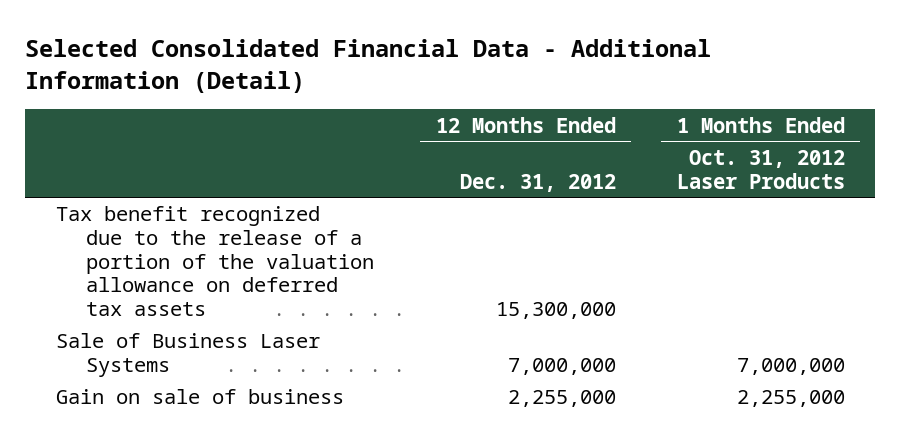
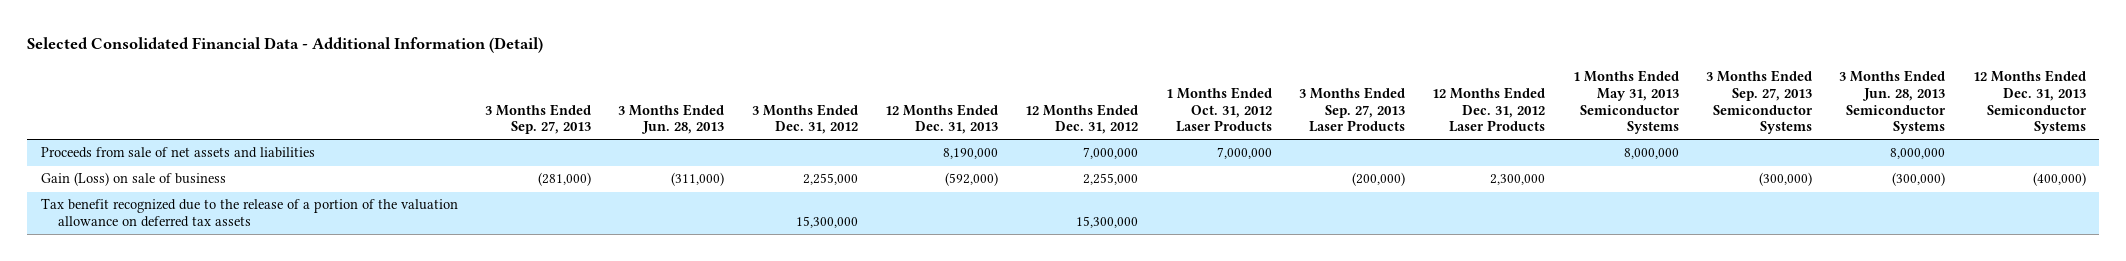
- | 12 Months Ended Dec. 31, 2012 | 1 Months Ended Oct. 31, 2012 Laser Products
+ | 3 Months Ended Sep. 27, 2013 | 3 Months Ended Jun. 28, 2013 | 3 Months Ended Dec. 31, 2012 | 12 Months Ended Dec. 31, 2013 | 12 Months Ended Dec. 31, 2012 | 1 Months Ended Oct. 31, 2012 Laser Products | 3 Months Ended Sep. 27, 2013 Laser Products | 12 Months Ended Dec. 31, 2012 Laser Products | 1 Months Ended May 31, 2013 Semiconductor Systems | 3 Months Ended Sep. 27, 2013 Semiconductor Systems | 3 Months Ended Jun. 28, 2013 Semiconductor Systems | 12 Months Ended Dec. 31, 2013 Semiconductor Systems
+ Proceeds from sale of net assets and liabilities | | | | 8,190,000 | 7,000,000 | 7,000,000 | | | 8,000,000 | | 8,000,000 |
+ Gain (Loss) on sale of business | (281,000) | (311,000) | 2,255,000 | (592,000) | 2,255,000 | | (200,000) | 2,300,000 | | (300,000) | (300,000) | (400,000)
- Sale of Business Laser Systems | 7,000,000 | 7,000,000
- Gain on sale of business | 2,255,000 | 2,255,000

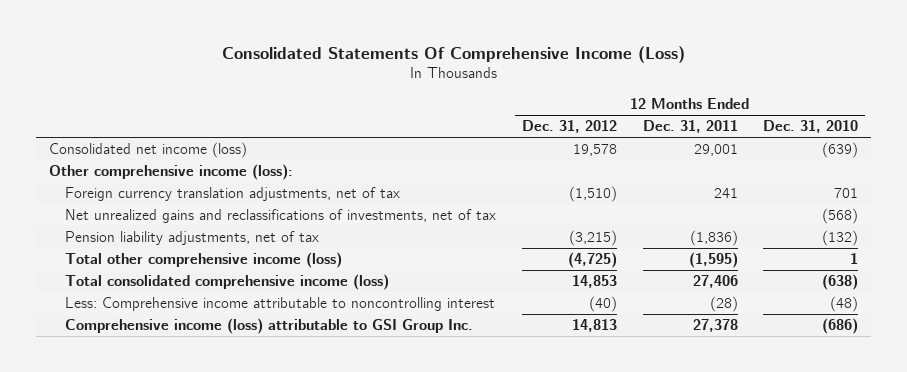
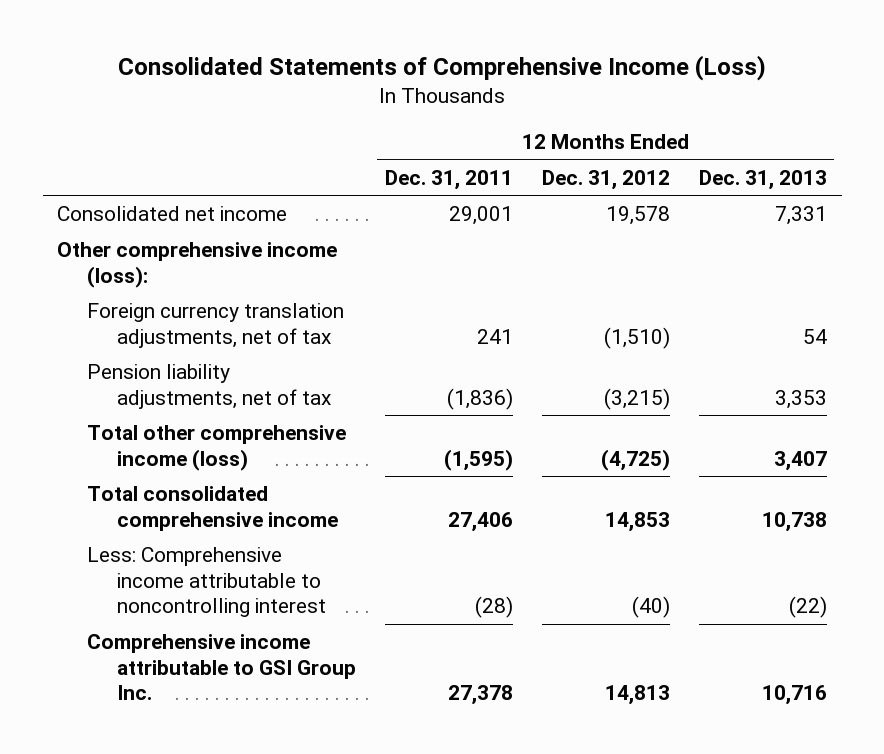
- Consolidated Statements Of Comprehensive Income (Loss)
+ Consolidated Statements of Comprehensive Income (Loss)
- | 12 Months Ended Dec. 31, 2012 | 12 Months Ended Dec. 31, 2011 | 12 Months Ended Dec. 31, 2010
+ | 12 Months Ended Dec. 31, 2011 | 12 Months Ended Dec. 31, 2012 | 12 Months Ended Dec. 31, 2013
- Consolidated net income (loss) | 19,578 | 29,001 | (639)
+ Consolidated net income | 29,001 | 19,578 | 7,331
- Net unrealized gains and reclassifications of investments, net of tax | | | (568)
- Total consolidated comprehensive income (loss) | 14,853 | 27,406 | (638)
+ Total consolidated comprehensive income | 27,406 | 14,853 | 10,738
- Comprehensive income (loss) attributable to GSI Group Inc. | 14,813 | 27,378 | (686)
+ Comprehensive income attributable to GSI Group Inc. | 27,378 | 14,813 | 10,716

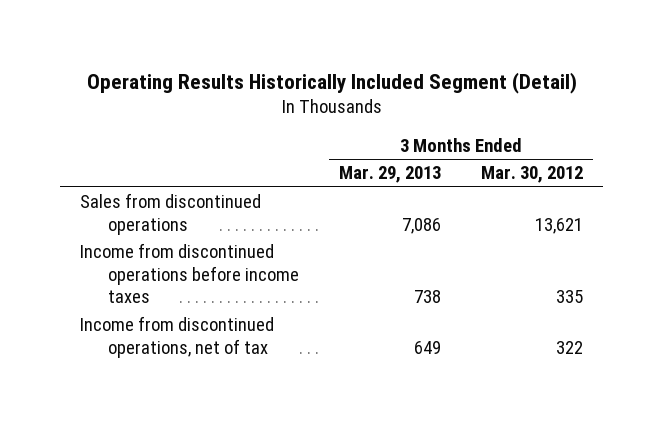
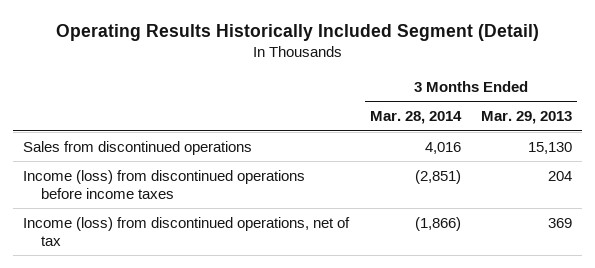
- | 3 Months Ended Mar. 29, 2013 | 3 Months Ended Mar. 30, 2012
+ | 3 Months Ended Mar. 28, 2014 | 3 Months Ended Mar. 29, 2013
- Sales from discontinued operations | 7,086 | 13,621
- Income from discontinued operations before income taxes | 738 | 335
- Income from discontinued operations, net of tax | 649 | 322
+ Sales from discontinued operations | 4,016 | 15,130
+ Income (loss) from discontinued operations before income taxes | (2,851) | 204
+ Income (loss) from discontinued operations, net of tax | (1,866) | 369

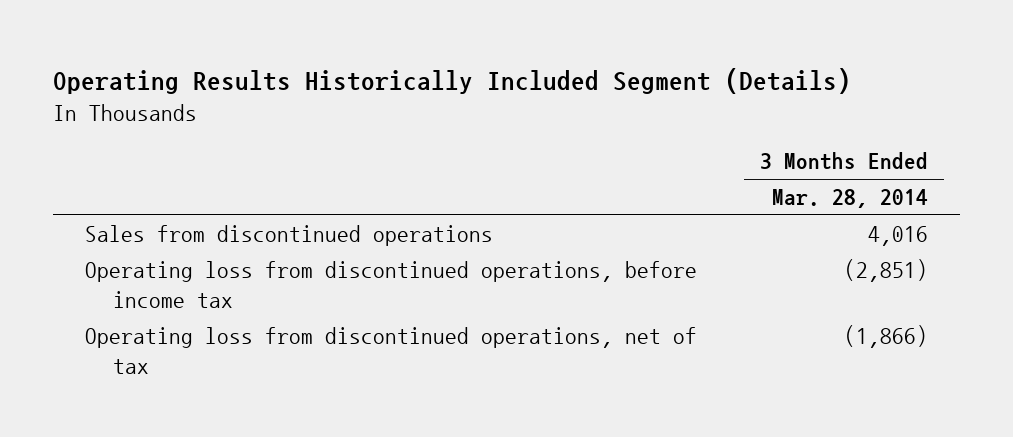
- Operating Results Historically Included Segment (Detail)
+ Operating Results Historically Included Segment (Details)
- | 3 Months Ended Mar. 28, 2014 | 3 Months Ended Mar. 29, 2013
+ | 3 Months Ended Mar. 28, 2014
- Income (loss) from discontinued operations before income taxes | (2,851) | 204
- Income (loss) from discontinued operations, net of tax | (1,866) | 369
+ Operating loss from discontinued operations, before income tax | (2,851)
+ Operating loss from discontinued operations, net of tax | (1,866)

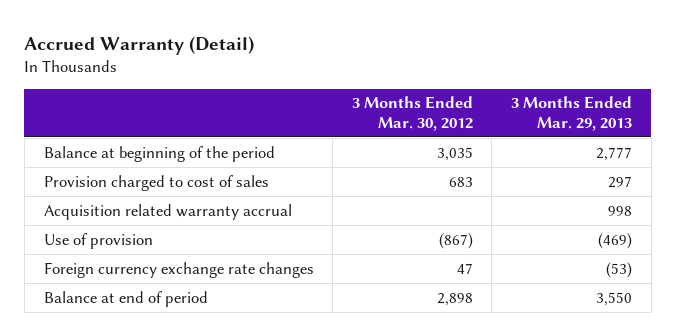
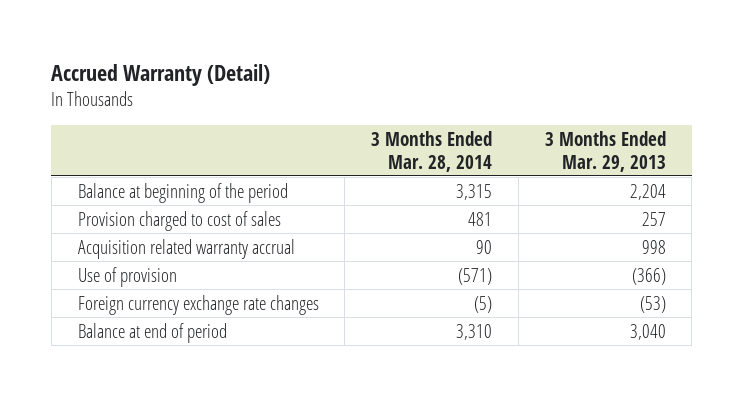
- | 3 Months Ended Mar. 30, 2012 | 3 Months Ended Mar. 29, 2013
+ | 3 Months Ended Mar. 28, 2014 | 3 Months Ended Mar. 29, 2013
- Balance at beginning of the period | 3,035 | 2,777
- Provision charged to cost of sales | 683 | 297
+ Balance at beginning of the period | 3,315 | 2,204
+ Provision charged to cost of sales | 481 | 257
- Use of provision | (867) | (469)
+ Use of provision | (571) | (366)
- Balance at end of period | 2,898 | 3,550
+ Balance at end of period | 3,310 | 3,040

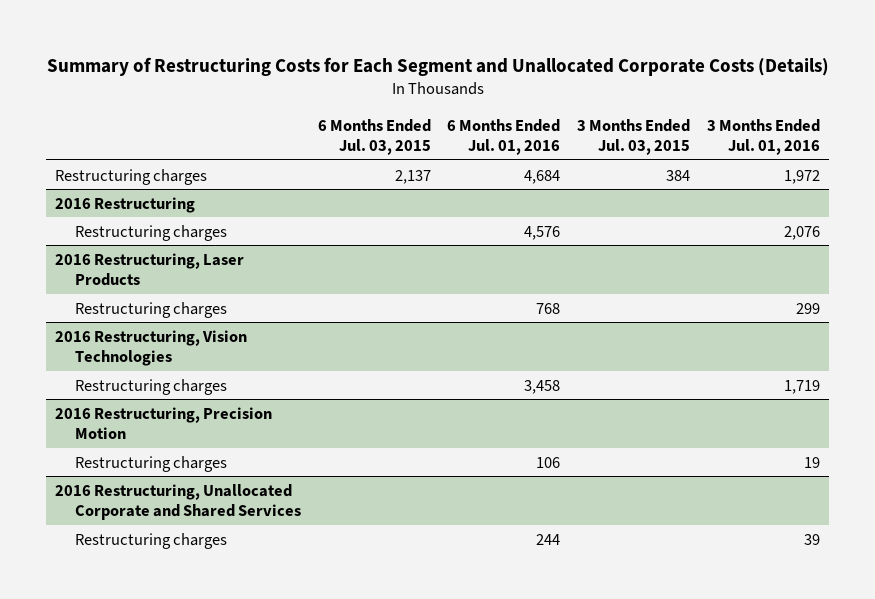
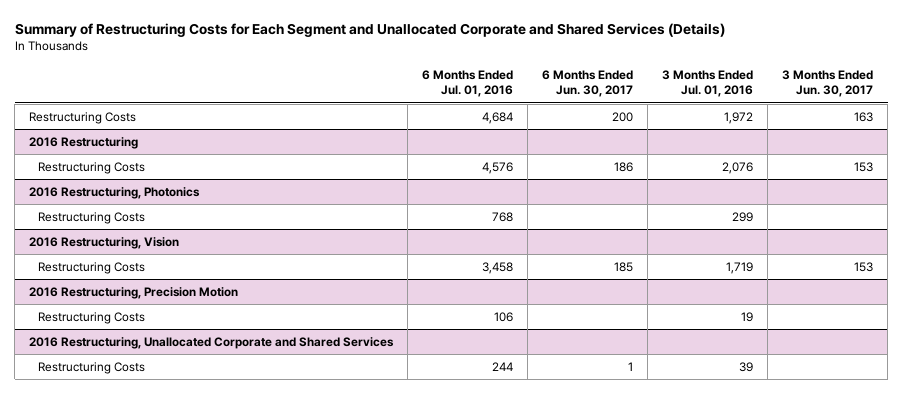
- Summary of Restructuring Costs for Each Segment and Unallocated Corporate Costs (Details)
+ Summary of Restructuring Costs for Each Segment and Unallocated Corporate and Shared Services (Details)
- | 6 Months Ended Jul. 03, 2015 | 6 Months Ended Jul. 01, 2016 | 3 Months Ended Jul. 03, 2015 | 3 Months Ended Jul. 01, 2016
+ | 6 Months Ended Jul. 01, 2016 | 6 Months Ended Jun. 30, 2017 | 3 Months Ended Jul. 01, 2016 | 3 Months Ended Jun. 30, 2017
- Restructuring charges | 2,137 | 4,684 | 384 | 1,972
+ Restructuring Costs | 4,684 | 200 | 1,972 | 163
@ 2016 Restructuring
- Restructuring charges | | 4,576 | | 2,076
- 2016 Restructuring, Laser Products
- Restructuring charges | | 768 | | 299
- 2016 Restructuring, Vision Technologies
- Restructuring charges | | 3,458 | | 1,719
@ 2016 Restructuring
+ Restructuring Costs | 4,576 | 186 | 2,076 | 153
+ 2016 Restructuring, Photonics
+ Restructuring Costs | 768 | | 299 |
+ 2016 Restructuring, Vision
+ Restructuring Costs | 3,458 | 185 | 1,719 | 153
@ 2016 Restructuring, Precision Motion
- Restructuring charges | | 106 | | 19
+ Restructuring Costs | 106 | | 19 |
@ 2016 Restructuring, Unallocated Corporate and Shared Services
- Restructuring charges | | 244 | | 39
+ Restructuring Costs | 244 | 1 | 39 |

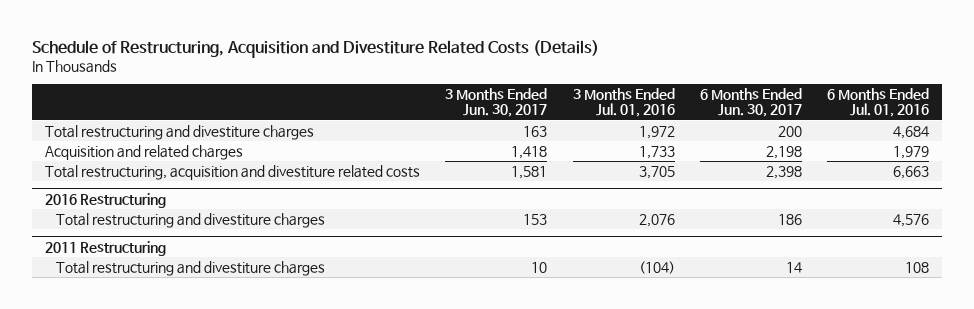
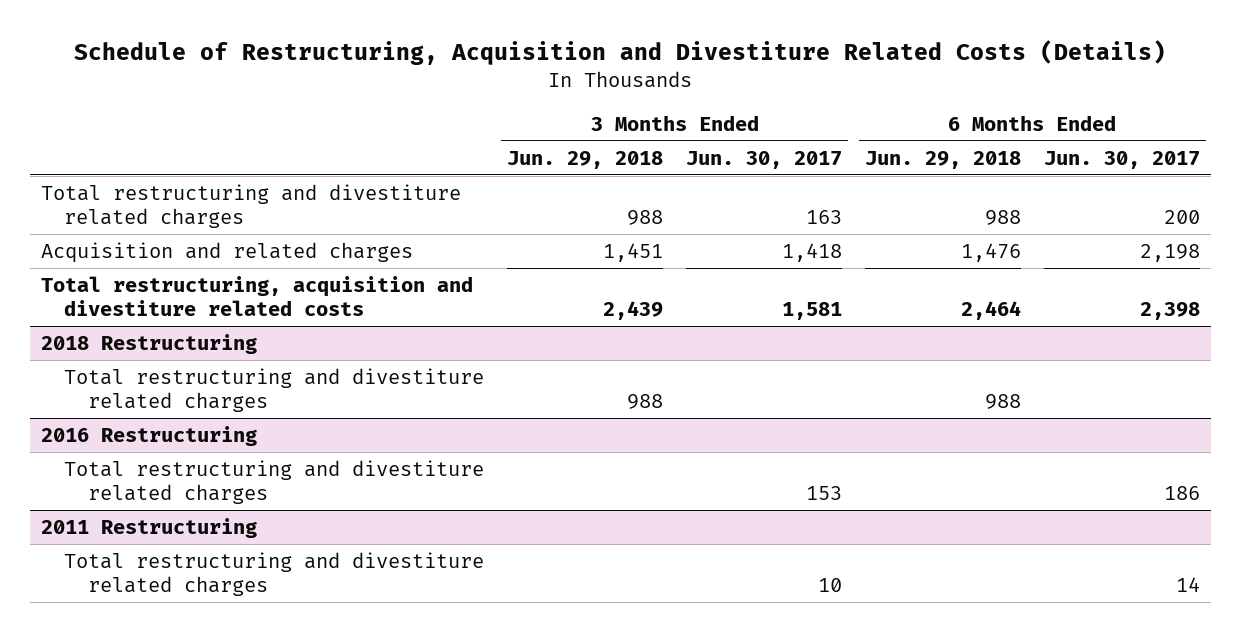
- | 3 Months Ended Jun. 30, 2017 | 3 Months Ended Jul. 01, 2016 | 6 Months Ended Jun. 30, 2017 | 6 Months Ended Jul. 01, 2016
+ | 3 Months Ended Jun. 29, 2018 | 3 Months Ended Jun. 30, 2017 | 6 Months Ended Jun. 29, 2018 | 6 Months Ended Jun. 30, 2017
- Total restructuring and divestiture charges | 163 | 1,972 | 200 | 4,684
+ Total restructuring and divestiture related charges | 988 | 163 | 988 | 200
+ 2018 Restructuring
+ Total restructuring and divestiture related charges | 988 | | 988 |
@ 2016 Restructuring
- Total restructuring and divestiture charges | 153 | 2,076 | 186 | 4,576
+ Total restructuring and divestiture related charges | | 153 | | 186
@ 2011 Restructuring
- Total restructuring and divestiture charges | 10 | (104) | 14 | 108
+ Total restructuring and divestiture related charges | | 10 | | 14

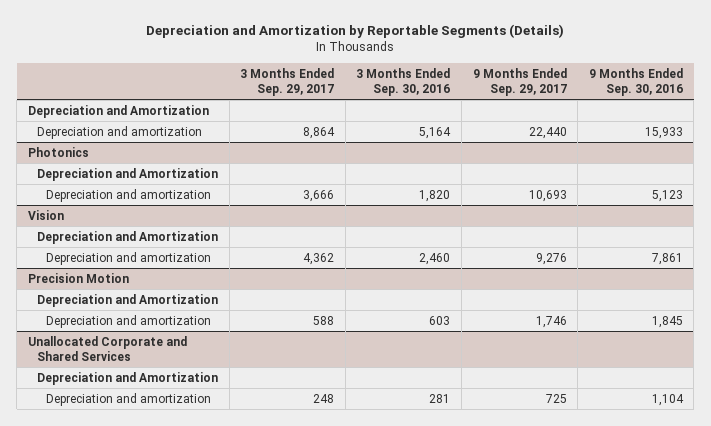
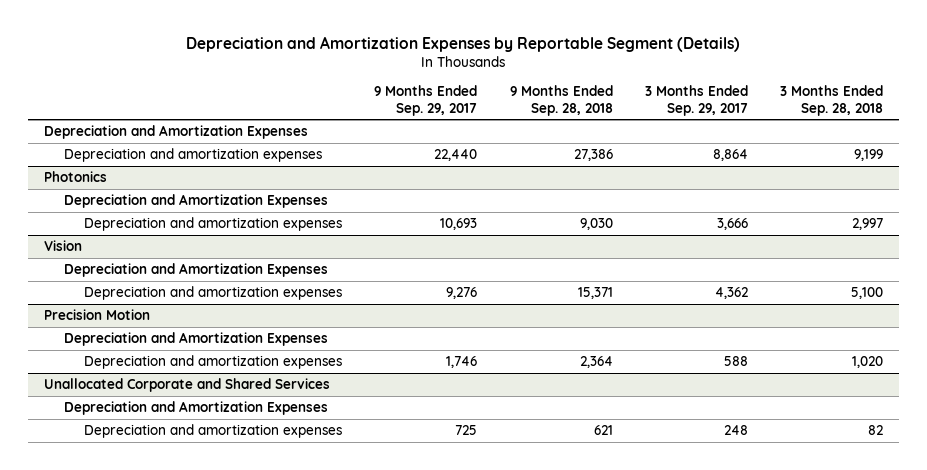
- Depreciation and Amortization by Reportable Segments (Details)
+ Depreciation and Amortization Expenses by Reportable Segment (Details)
- | 3 Months Ended Sep. 29, 2017 | 3 Months Ended Sep. 30, 2016 | 9 Months Ended Sep. 29, 2017 | 9 Months Ended Sep. 30, 2016
+ | 9 Months Ended Sep. 29, 2017 | 9 Months Ended Sep. 28, 2018 | 3 Months Ended Sep. 29, 2017 | 3 Months Ended Sep. 28, 2018
- Depreciation and Amortization
- Depreciation and amortization | 8,864 | 5,164 | 22,440 | 15,933
+ Depreciation and Amortization Expenses
+ Depreciation and amortization expenses | 22,440 | 27,386 | 8,864 | 9,199
@ Photonics
- Depreciation and Amortization
- Depreciation and amortization | 3,666 | 1,820 | 10,693 | 5,123
+ Depreciation and Amortization Expenses
+ Depreciation and amortization expenses | 10,693 | 9,030 | 3,666 | 2,997
@ Vision
- Depreciation and Amortization
- Depreciation and amortization | 4,362 | 2,460 | 9,276 | 7,861
+ Depreciation and Amortization Expenses
+ Depreciation and amortization expenses | 9,276 | 15,371 | 4,362 | 5,100
@ Precision Motion
- Depreciation and Amortization
- Depreciation and amortization | 588 | 603 | 1,746 | 1,845
+ Depreciation and Amortization Expenses
+ Depreciation and amortization expenses | 1,746 | 2,364 | 588 | 1,020
@ Unallocated Corporate and Shared Services
- Depreciation and Amortization
- Depreciation and amortization | 248 | 281 | 725 | 1,104
+ Depreciation and Amortization Expenses
+ Depreciation and amortization expenses | 725 | 621 | 248 | 82

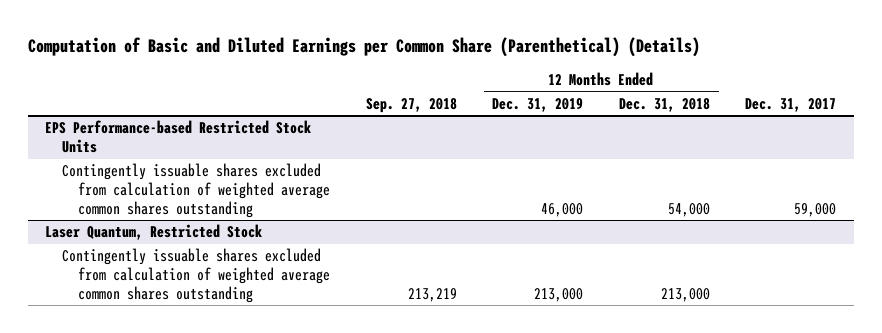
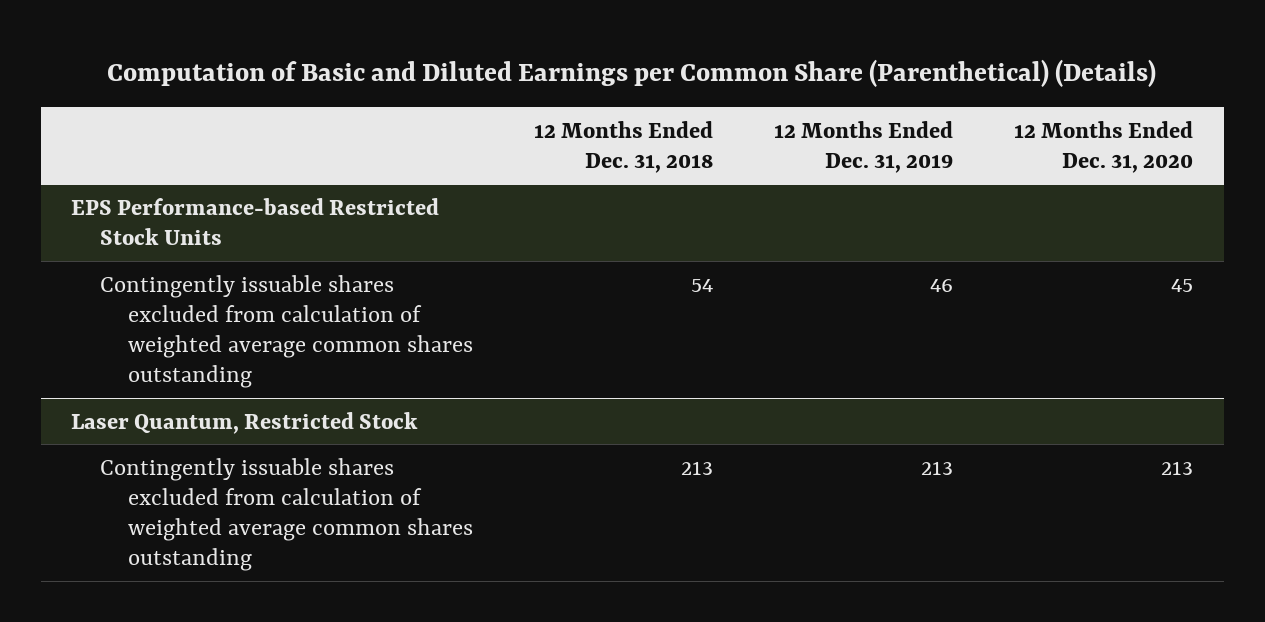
- | Sep. 27, 2018 | 12 Months Ended Dec. 31, 2019 | 12 Months Ended Dec. 31, 2018 | Dec. 31, 2017
+ | 12 Months Ended Dec. 31, 2018 | 12 Months Ended Dec. 31, 2019 | 12 Months Ended Dec. 31, 2020
@ EPS Performance-based Restricted Stock Units
- Contingently issuable shares excluded from calculation of weighted average common shares outstanding | | 46,000 | 54,000 | 59,000
+ Contingently issuable shares excluded from calculation of weighted average common shares outstanding | 54 | 46 | 45
@ Laser Quantum, Restricted Stock
- Contingently issuable shares excluded from calculation of weighted average common shares outstanding | 213,219 | 213,000 | 213,000 |
+ Contingently issuable shares excluded from calculation of weighted average common shares outstanding | 213 | 213 | 213

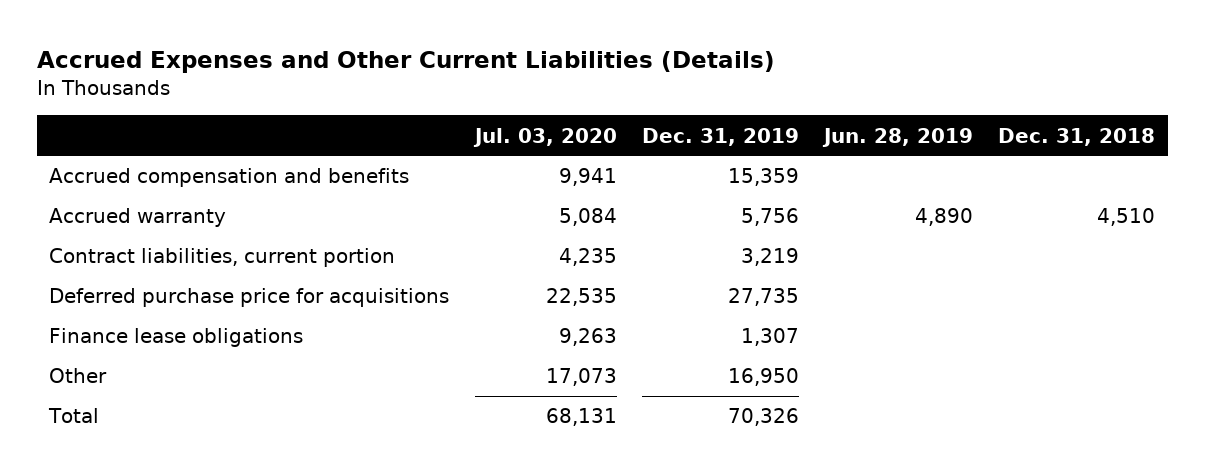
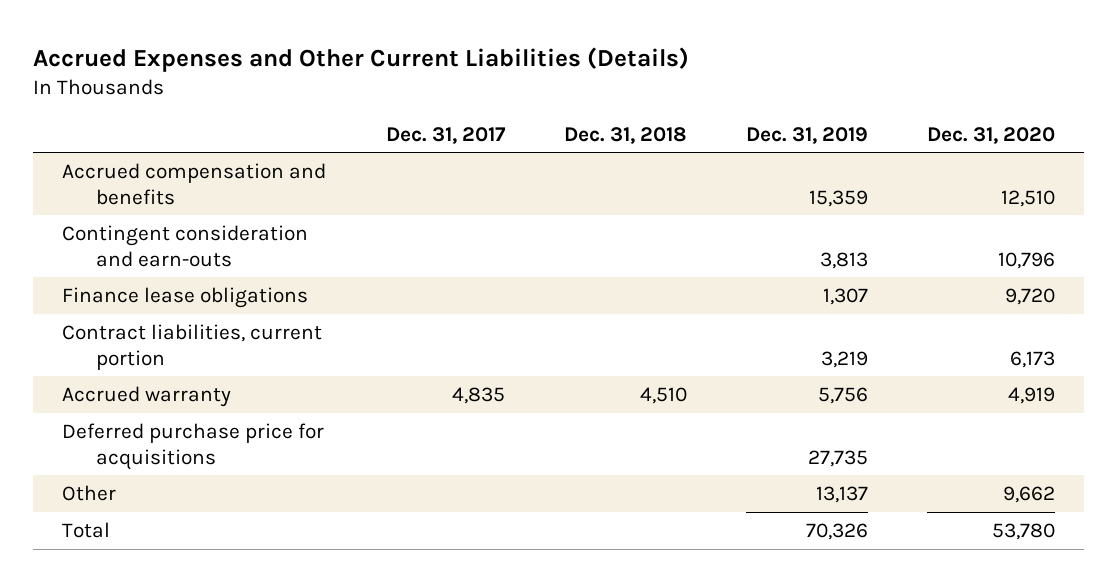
- | Jul. 03, 2020 | Dec. 31, 2019 | Jun. 28, 2019 | Dec. 31, 2018
+ | Dec. 31, 2017 | Dec. 31, 2018 | Dec. 31, 2019 | Dec. 31, 2020
+ Contingent consideration and earn-outs | | | 3,813 | 10,796
moved up: Finance lease obligations | | | 1,307 | 9,720
moved down: Accrued warranty | 4,835 | 4,510 | 5,756 | 4,919
- Other | 17,073 | 16,950 | |
+ Other | | | 13,137 | 9,662

